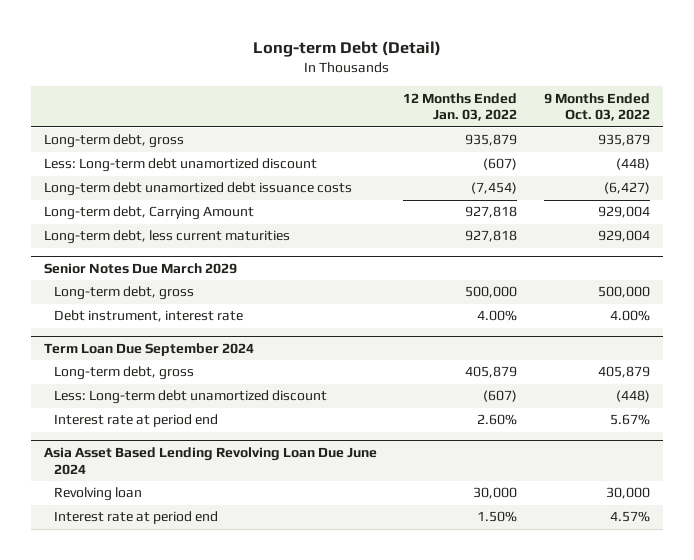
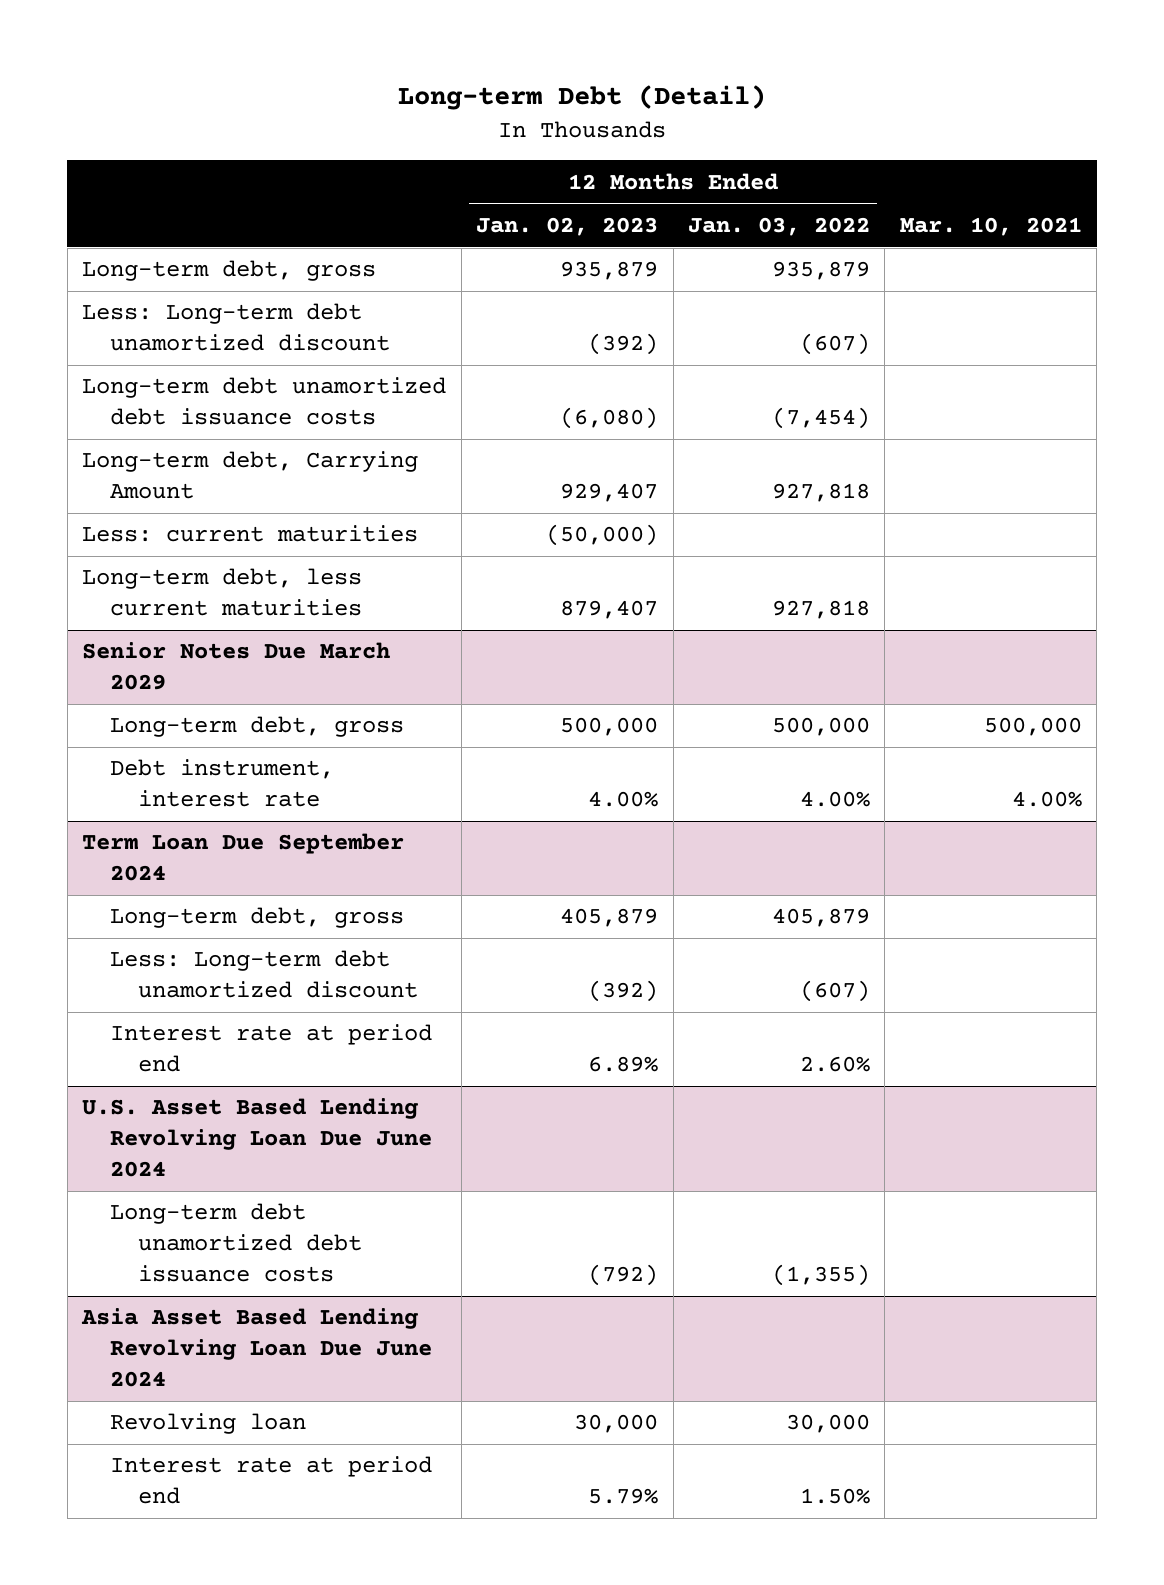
- | 12 Months Ended Jan. 03, 2022 | 9 Months Ended Oct. 03, 2022
+ | 12 Months Ended Jan. 02, 2023 | 12 Months Ended Jan. 03, 2022 | Mar. 10, 2021
+ Less: current maturities | (50,000) | |
+ U.S. Asset Based Lending Revolving Loan Due June 2024
+ Long-term debt unamortized debt issuance costs | (792) | (1,355) |

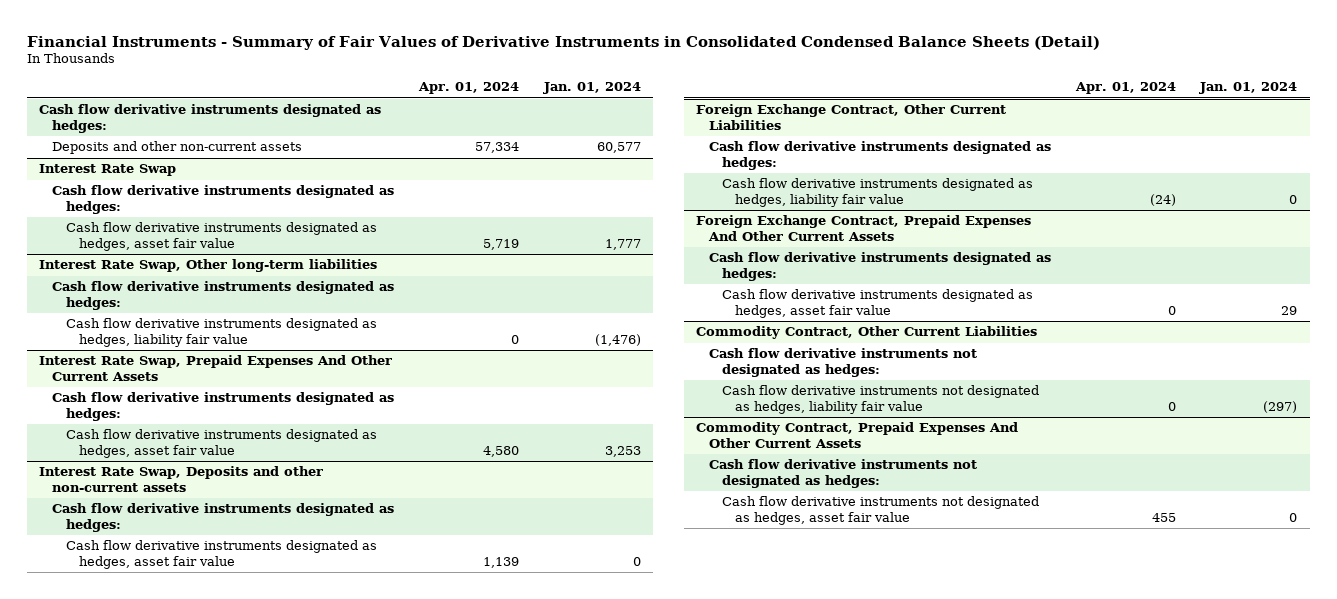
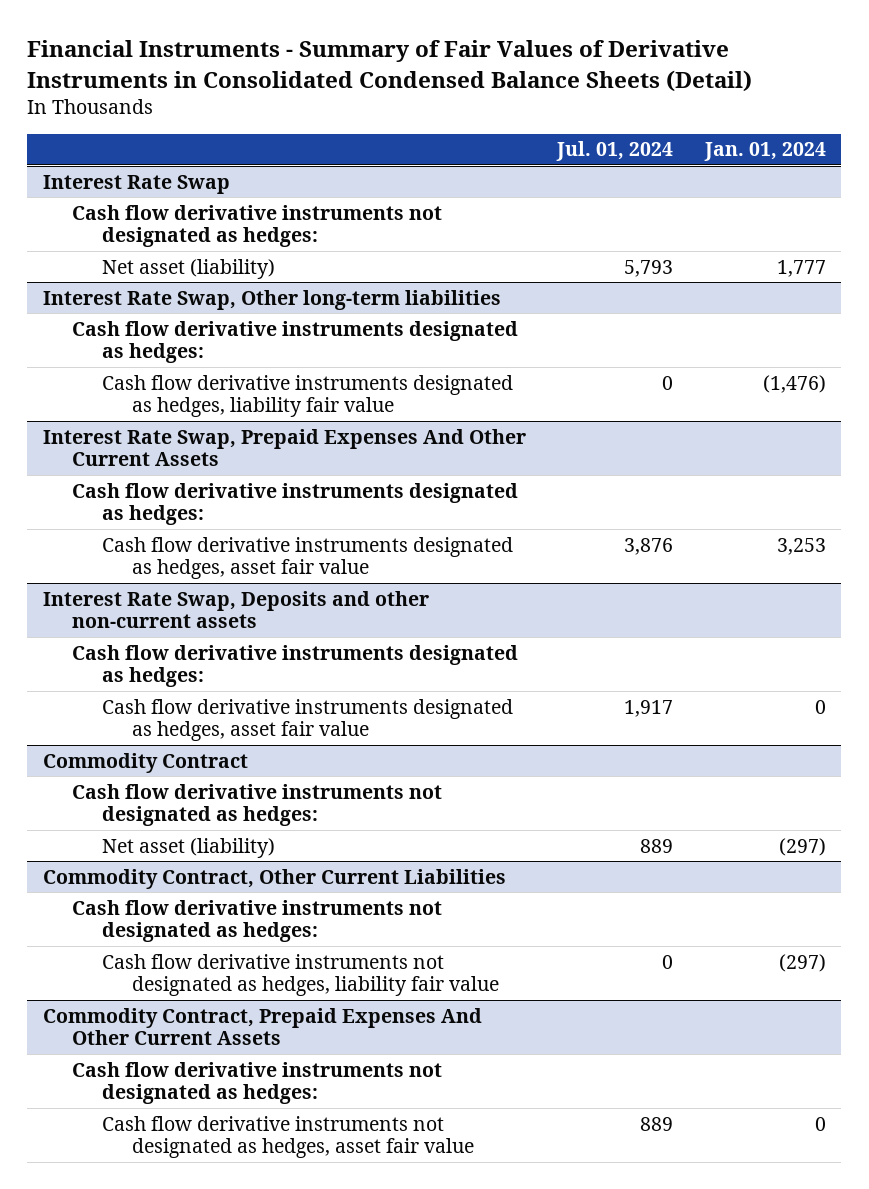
- | Apr. 01, 2024 | Jan. 01, 2024
+ | Jul. 01, 2024 | Jan. 01, 2024
- Cash flow derivative instruments designated as hedges:
- Deposits and other non-current assets | 57,334 | 60,577
@ Interest Rate Swap
- Cash flow derivative instruments designated as hedges:
- Cash flow derivative instruments designated as hedges, asset fair value | 5,719 | 1,777
+ Cash flow derivative instruments not designated as hedges:
+ Net asset (liability) | 5,793 | 1,777
- Foreign Exchange Contract, Other Current Liabilities
- Cash flow derivative instruments designated as hedges:
- Cash flow derivative instruments designated as hedges, liability fair value | (24) | 0
- Foreign Exchange Contract, Prepaid Expenses And Other Current Assets
- Cash flow derivative instruments designated as hedges:
- Cash flow derivative instruments designated as hedges, asset fair value | 0 | 29
+ Commodity Contract
+ Cash flow derivative instruments not designated as hedges:
+ Net asset (liability) | 889 | (297)

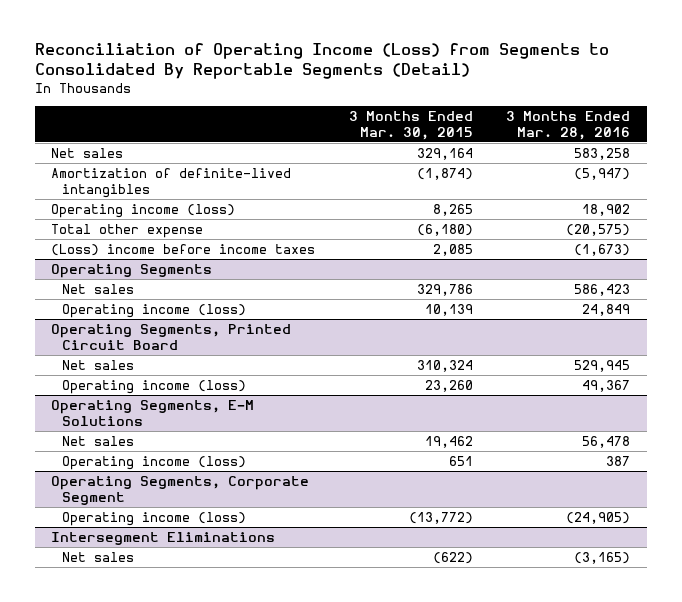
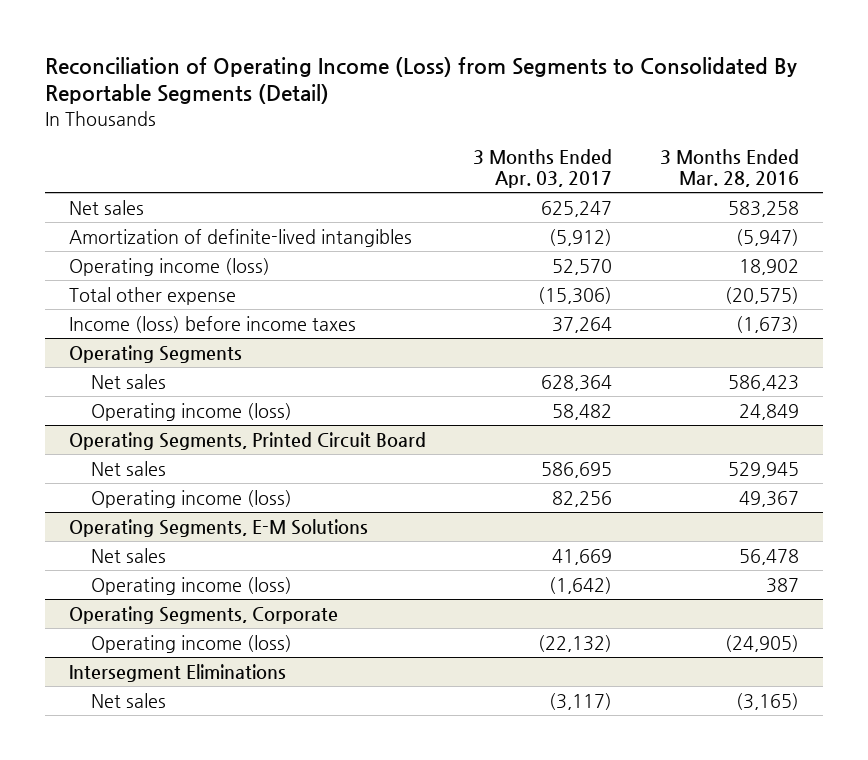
- | 3 Months Ended Mar. 30, 2015 | 3 Months Ended Mar. 28, 2016
+ | 3 Months Ended Apr. 03, 2017 | 3 Months Ended Mar. 28, 2016
- (Loss) income before income taxes | 2,085 | (1,673)
+ Income (loss) before income taxes | 37,264 | (1,673)
- Operating Segments, Corporate Segment
+ Operating Segments, Corporate

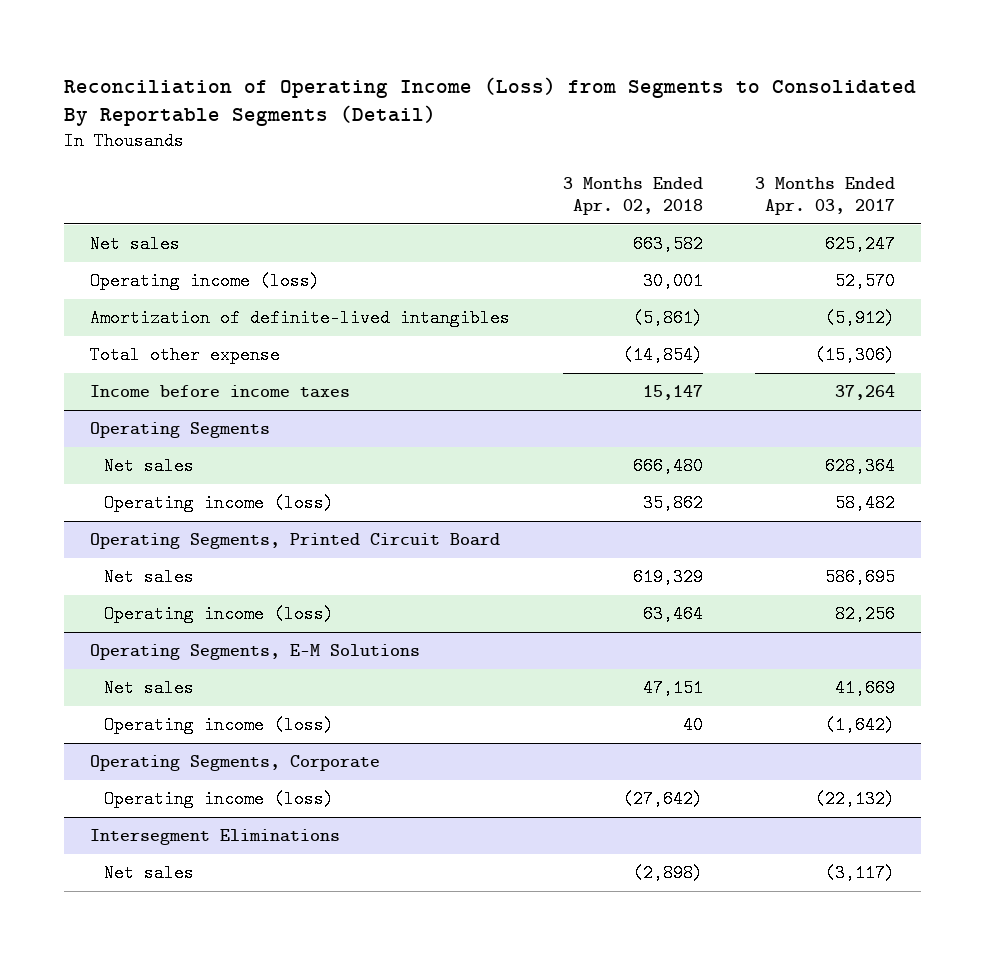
- | 3 Months Ended Apr. 03, 2017 | 3 Months Ended Mar. 28, 2016
+ | 3 Months Ended Apr. 02, 2018 | 3 Months Ended Apr. 03, 2017
moved down: Amortization of definite-lived intangibles | (5,861) | (5,912)
- Income (loss) before income taxes | 37,264 | (1,673)
+ Income before income taxes | 15,147 | 37,264

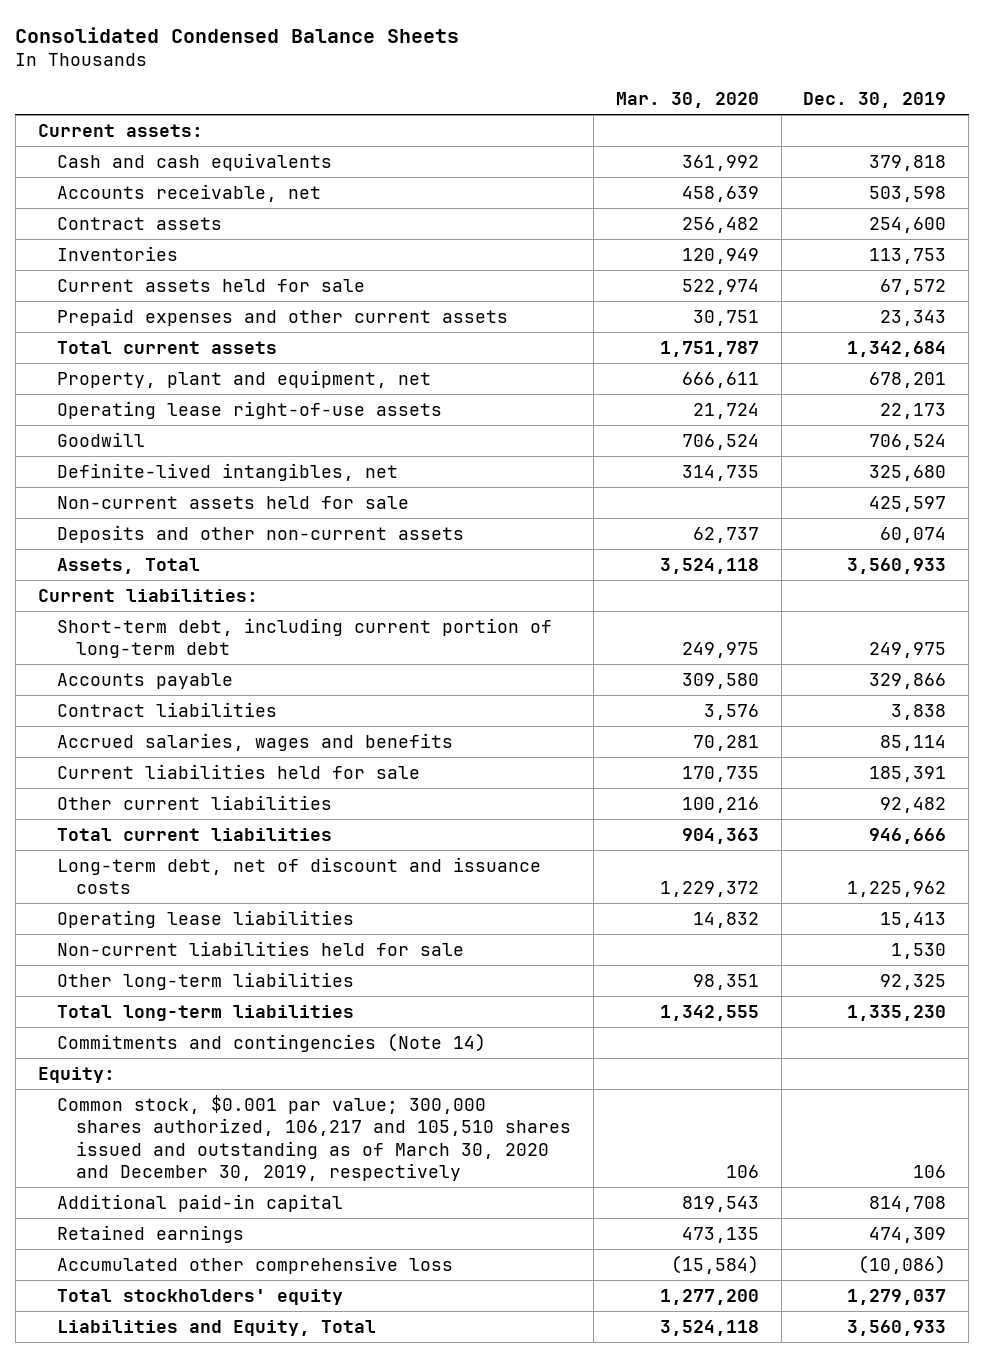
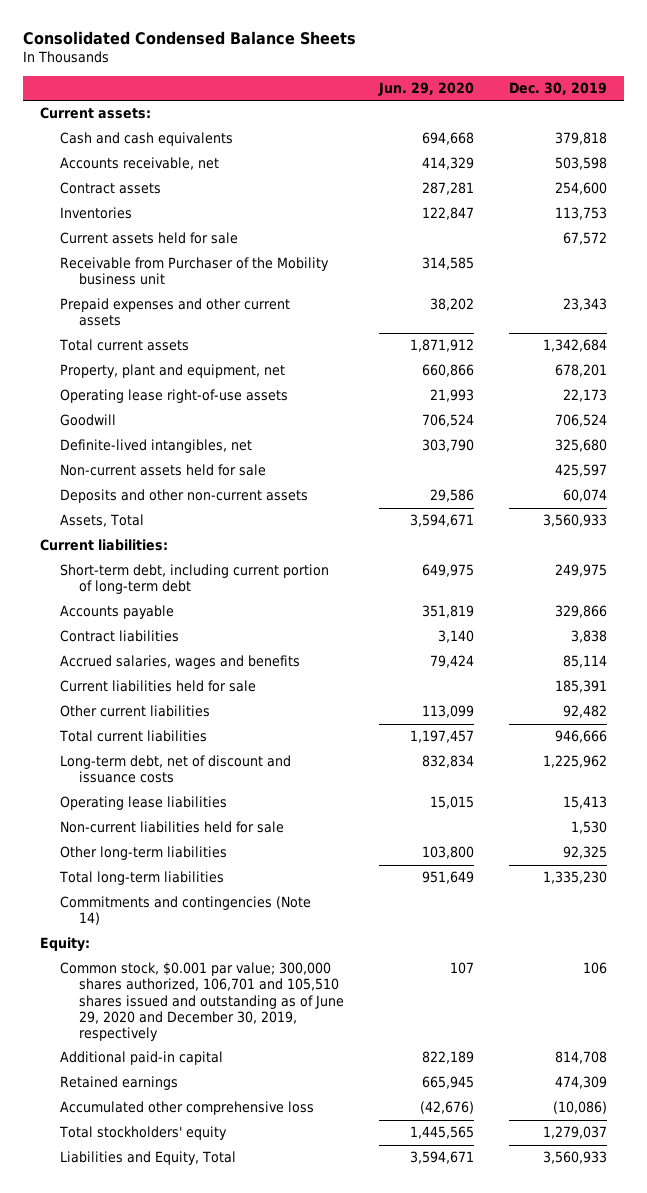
- | Mar. 30, 2020 | Dec. 30, 2019
+ | Jun. 29, 2020 | Dec. 30, 2019
+ Receivable from Purchaser of the Mobility business unit | 314,585 |
- Common stock, $0.001 par value; 300,000 shares authorized, 106,217 and 105,510 shares issued and outstanding as of March 30, 2020 and December 30, 2019, respectively | 106 | 106
+ Common stock, $0.001 par value; 300,000 shares authorized, 106,701 and 105,510 shares issued and outstanding as of June 29, 2020 and December 30, 2019, respectively | 107 | 106

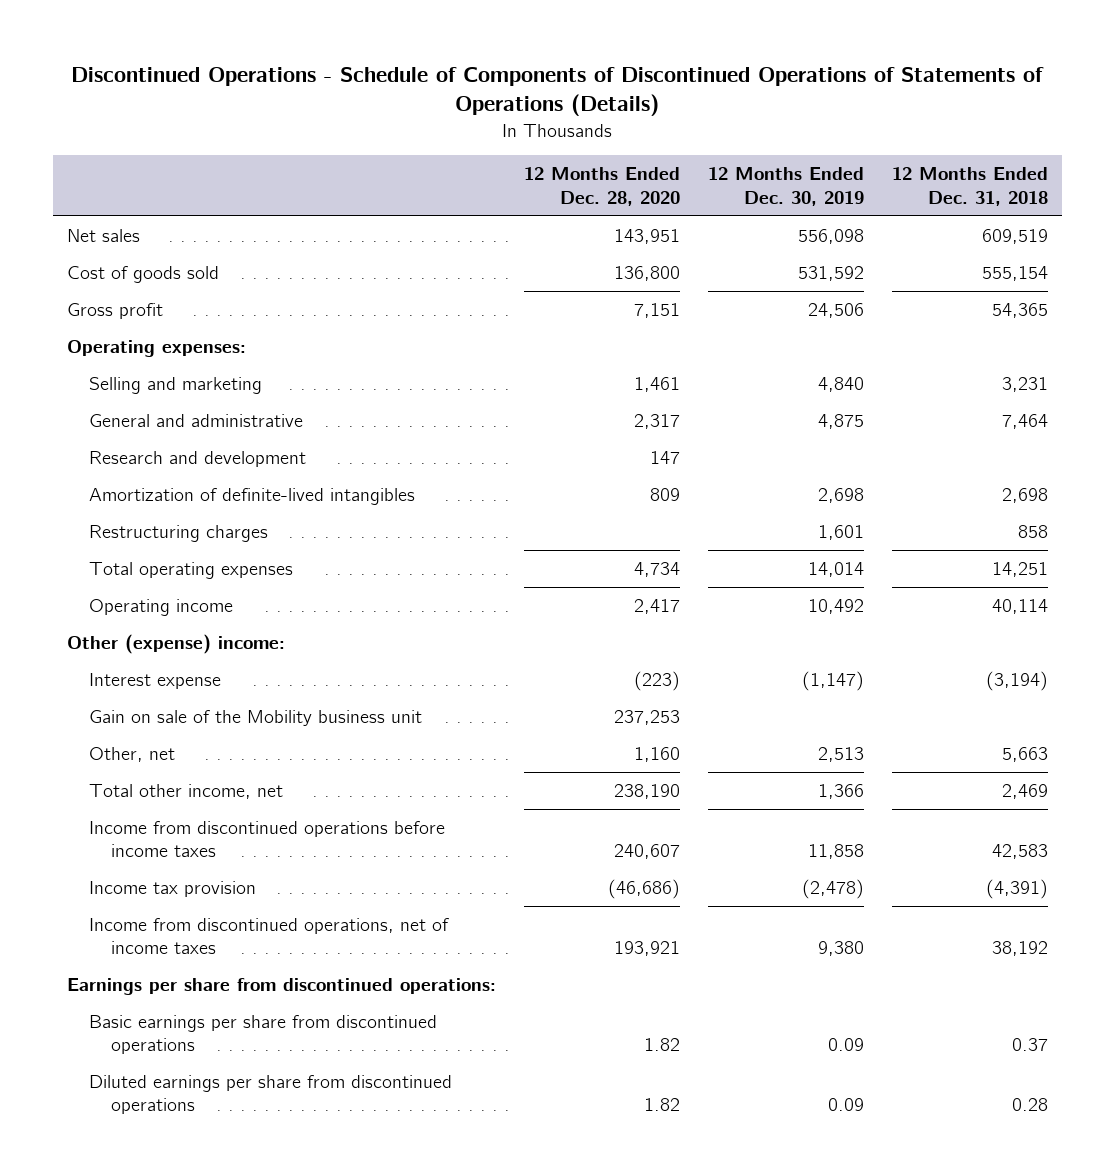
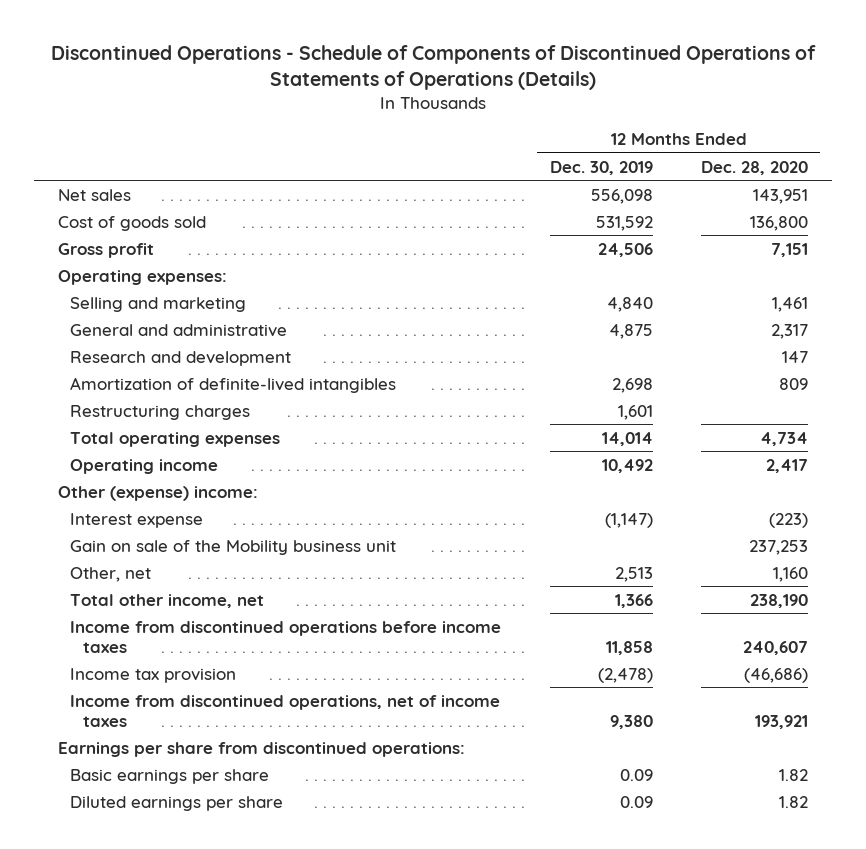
- | 12 Months Ended Dec. 28, 2020 | 12 Months Ended Dec. 30, 2019 | 12 Months Ended Dec. 31, 2018
+ | 12 Months Ended Dec. 30, 2019 | 12 Months Ended Dec. 28, 2020
- Basic earnings per share from discontinued operations | 1.82 | 0.09 | 0.37
- Diluted earnings per share from discontinued operations | 1.82 | 0.09 | 0.28
+ Basic earnings per share | 0.09 | 1.82
+ Diluted earnings per share | 0.09 | 1.82

